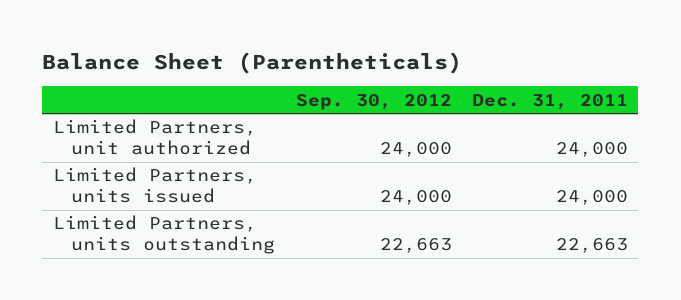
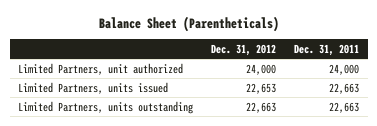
- | Sep. 30, 2012 | Dec. 31, 2011
+ | Dec. 31, 2012 | Dec. 31, 2011
- Limited Partners, units issued | 24,000 | 24,000
+ Limited Partners, units issued | 22,653 | 22,663

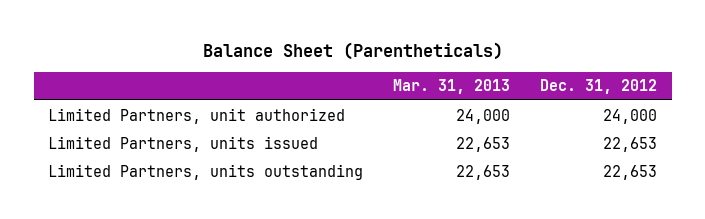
- | Dec. 31, 2012 | Dec. 31, 2011
+ | Mar. 31, 2013 | Dec. 31, 2012
- Limited Partners, units outstanding | 22,663 | 22,663
+ Limited Partners, units outstanding | 22,653 | 22,653

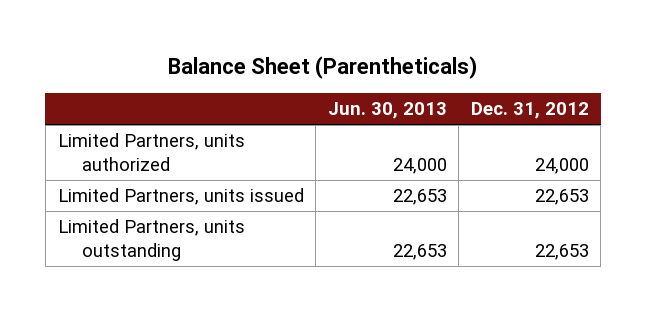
- | Mar. 31, 2013 | Dec. 31, 2012
+ | Jun. 30, 2013 | Dec. 31, 2012
- Limited Partners, unit authorized | 24,000 | 24,000
+ Limited Partners, units authorized | 24,000 | 24,000

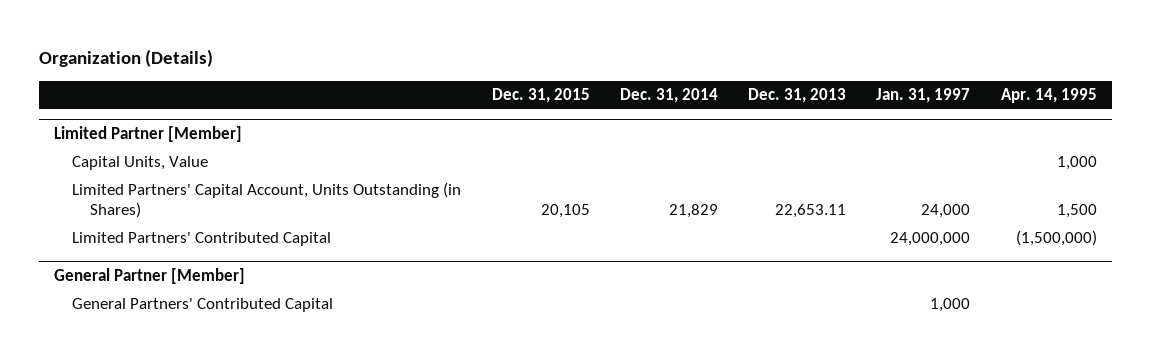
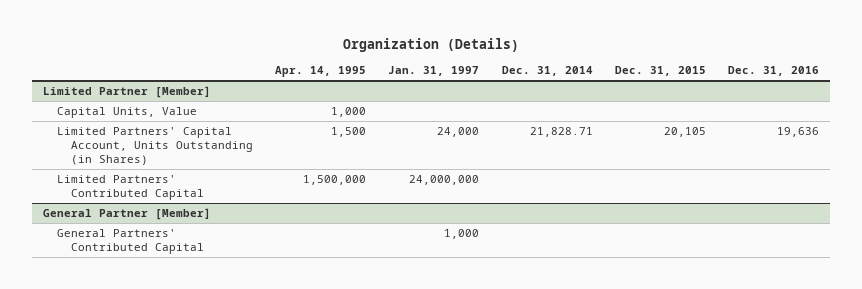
- | Dec. 31, 2015 | Dec. 31, 2014 | Dec. 31, 2013 | Jan. 31, 1997 | Apr. 14, 1995
+ | Apr. 14, 1995 | Jan. 31, 1997 | Dec. 31, 2014 | Dec. 31, 2015 | Dec. 31, 2016
@ Limited Partner [Member]
- Limited Partners' Capital Account, Units Outstanding (in Shares) | 20,105 | 21,829 | 22,653.11 | 24,000 | 1,500
- Limited Partners' Contributed Capital | | | | 24,000,000 | (1,500,000)
+ Limited Partners' Capital Account, Units Outstanding (in Shares) | 1,500 | 24,000 | 21,828.71 | 20,105 | 19,636
+ Limited Partners' Contributed Capital | 1,500,000 | 24,000,000 | | |

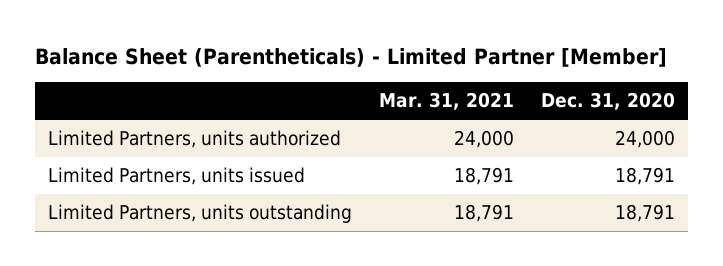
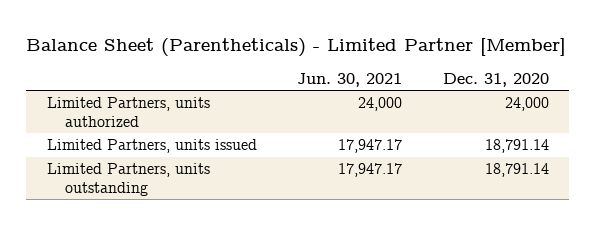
- | Mar. 31, 2021 | Dec. 31, 2020
+ | Jun. 30, 2021 | Dec. 31, 2020
- Limited Partners, units issued | 18,791 | 18,791
- Limited Partners, units outstanding | 18,791 | 18,791
+ Limited Partners, units issued | 17,947.17 | 18,791.14
+ Limited Partners, units outstanding | 17,947.17 | 18,791.14

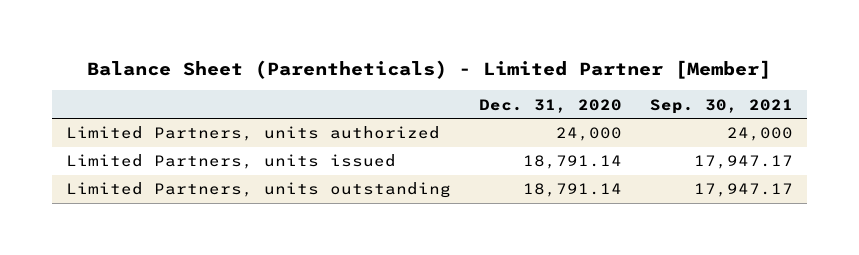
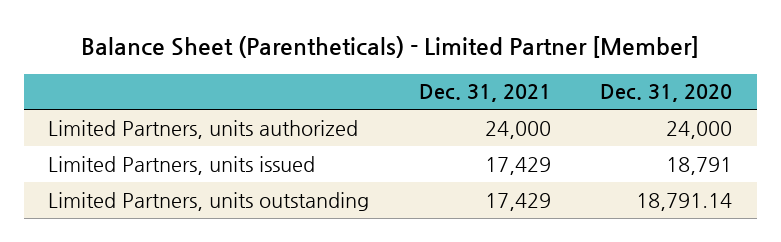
- | Dec. 31, 2020 | Sep. 30, 2021
+ | Dec. 31, 2021 | Dec. 31, 2020
- Limited Partners, units issued | 18,791.14 | 17,947.17
+ Limited Partners, units issued | 17,429 | 18,791

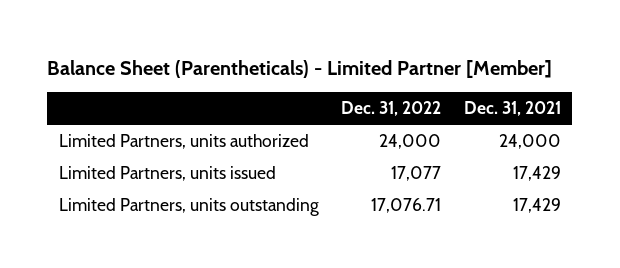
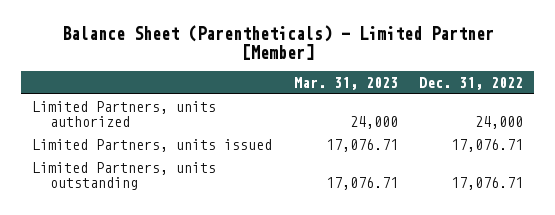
- | Dec. 31, 2022 | Dec. 31, 2021
+ | Mar. 31, 2023 | Dec. 31, 2022
- Limited Partners, units issued | 17,077 | 17,429
+ Limited Partners, units issued | 17,076.71 | 17,076.71

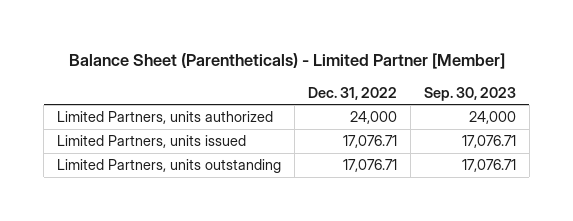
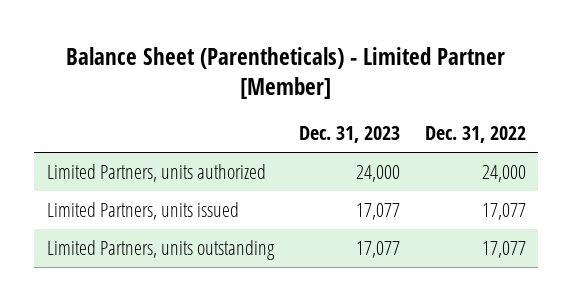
- | Dec. 31, 2022 | Sep. 30, 2023
+ | Dec. 31, 2023 | Dec. 31, 2022
- Limited Partners, units issued | 17,076.71 | 17,076.71
- Limited Partners, units outstanding | 17,076.71 | 17,076.71
+ Limited Partners, units issued | 17,077 | 17,077
+ Limited Partners, units outstanding | 17,077 | 17,077

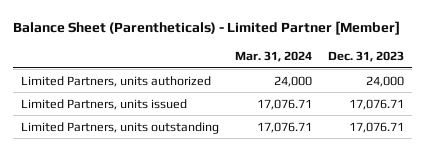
- | Dec. 31, 2023 | Dec. 31, 2022
+ | Mar. 31, 2024 | Dec. 31, 2023
- Limited Partners, units issued | 17,077 | 17,077
- Limited Partners, units outstanding | 17,077 | 17,077
+ Limited Partners, units issued | 17,076.71 | 17,076.71
+ Limited Partners, units outstanding | 17,076.71 | 17,076.71

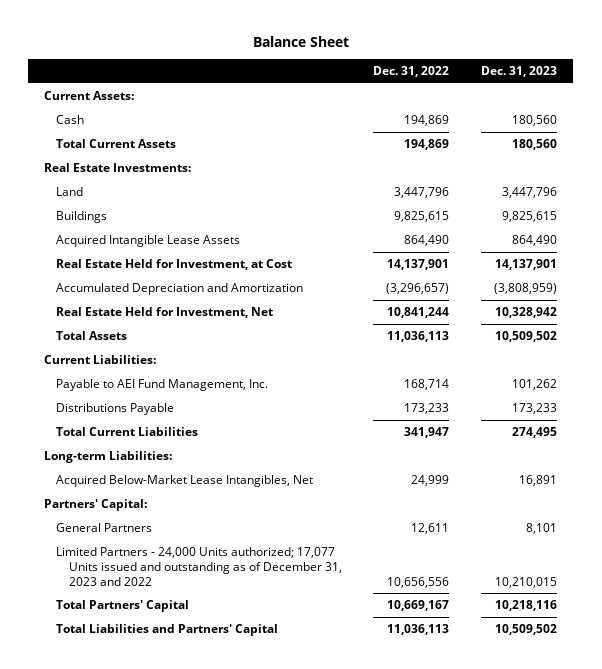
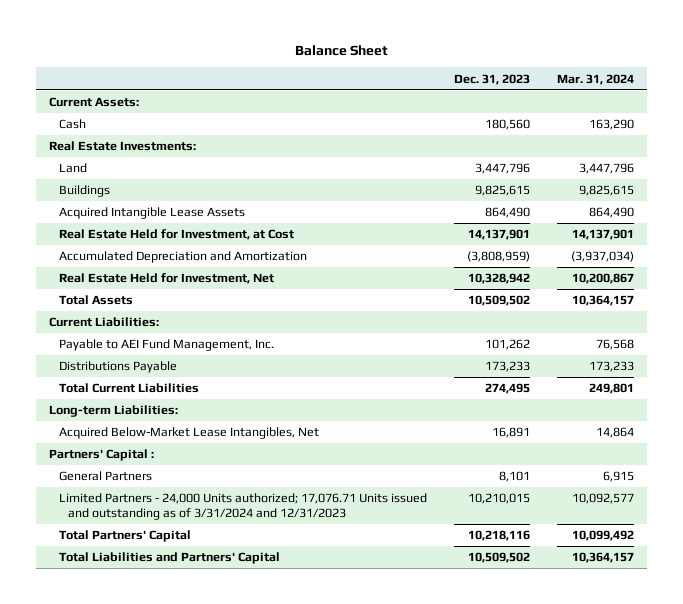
- | Dec. 31, 2022 | Dec. 31, 2023
+ | Dec. 31, 2023 | Mar. 31, 2024
- Total Current Assets | 194,869 | 180,560
- Partners' Capital:
+ Partners' Capital :
- Limited Partners - 24,000 Units authorized; 17,077 Units issued and outstanding as of December 31, 2023 and 2022 | 10,656,556 | 10,210,015
+ Limited Partners - 24,000 Units authorized; 17,076.71 Units issued and outstanding as of 3/31/2024 and 12/31/2023 | 10,210,015 | 10,092,577

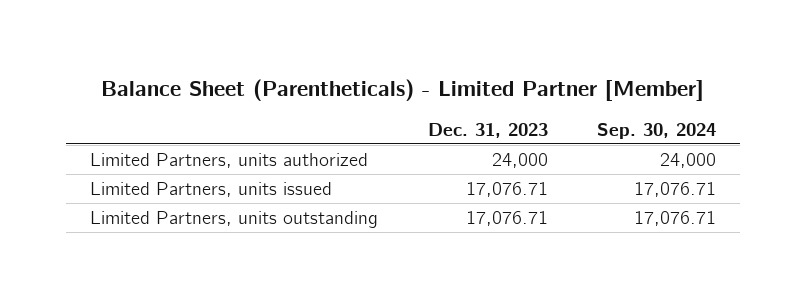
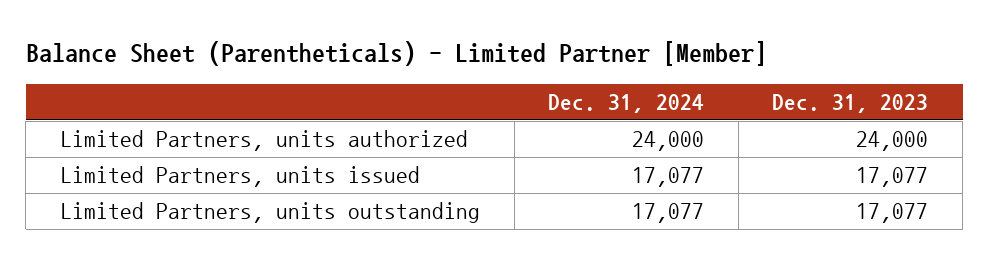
- | Dec. 31, 2023 | Sep. 30, 2024
+ | Dec. 31, 2024 | Dec. 31, 2023
- Limited Partners, units issued | 17,076.71 | 17,076.71
- Limited Partners, units outstanding | 17,076.71 | 17,076.71
+ Limited Partners, units issued | 17,077 | 17,077
+ Limited Partners, units outstanding | 17,077 | 17,077

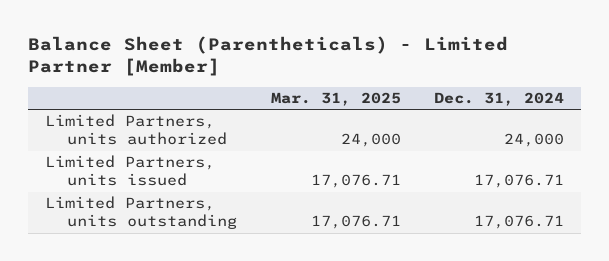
- | Dec. 31, 2024 | Dec. 31, 2023
+ | Mar. 31, 2025 | Dec. 31, 2024
- Limited Partners, units issued | 17,077 | 17,077
- Limited Partners, units outstanding | 17,077 | 17,077
+ Limited Partners, units issued | 17,076.71 | 17,076.71
+ Limited Partners, units outstanding | 17,076.71 | 17,076.71

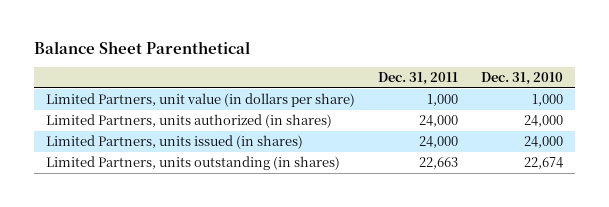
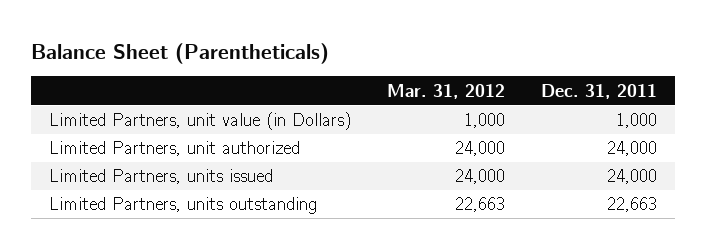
- Balance Sheet Parenthetical
+ Balance Sheet (Parentheticals)
- | Dec. 31, 2011 | Dec. 31, 2010
+ | Mar. 31, 2012 | Dec. 31, 2011
- Limited Partners, unit value (in dollars per share) | 1,000 | 1,000
- Limited Partners, units authorized (in shares) | 24,000 | 24,000
- Limited Partners, units issued (in shares) | 24,000 | 24,000
- Limited Partners, units outstanding (in shares) | 22,663 | 22,674
+ Limited Partners, unit value (in Dollars) | 1,000 | 1,000
+ Limited Partners, unit authorized | 24,000 | 24,000
+ Limited Partners, units issued | 24,000 | 24,000
+ Limited Partners, units outstanding | 22,663 | 22,663

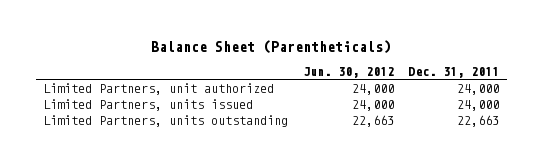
- | Mar. 31, 2012 | Dec. 31, 2011
+ | Jun. 30, 2012 | Dec. 31, 2011
- Limited Partners, unit value (in Dollars) | 1,000 | 1,000

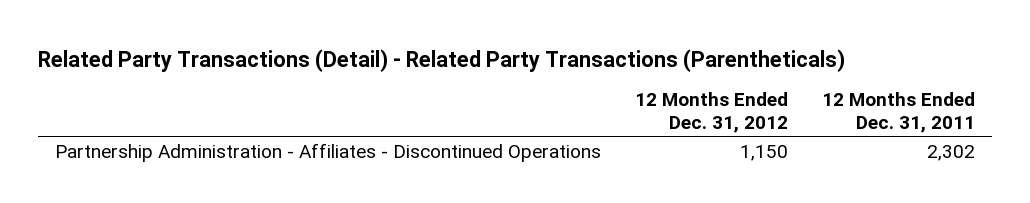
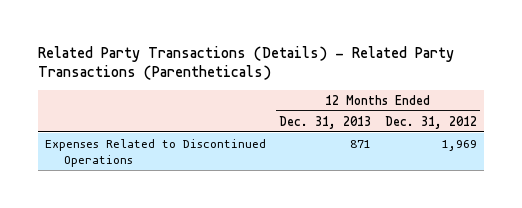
- Related Party Transactions (Detail) - Related Party Transactions (Parentheticals)
+ Related Party Transactions (Details) - Related Party Transactions (Parentheticals)
- | 12 Months Ended Dec. 31, 2012 | 12 Months Ended Dec. 31, 2011
+ | 12 Months Ended Dec. 31, 2013 | 12 Months Ended Dec. 31, 2012
- Partnership Administration - Affiliates - Discontinued Operations | 1,150 | 2,302
+ Expenses Related to Discontinued Operations | 871 | 1,969

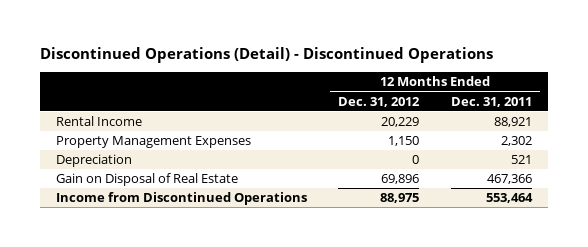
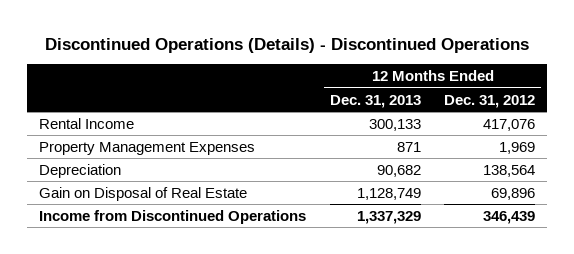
- Discontinued Operations (Detail) - Discontinued Operations
+ Discontinued Operations (Details) - Discontinued Operations
- | 12 Months Ended Dec. 31, 2012 | 12 Months Ended Dec. 31, 2011
+ | 12 Months Ended Dec. 31, 2013 | 12 Months Ended Dec. 31, 2012
- Rental Income | 20,229 | 88,921
- Property Management Expenses | 1,150 | 2,302
- Depreciation | 0 | 521
+ Rental Income | 300,133 | 417,076
+ Property Management Expenses | 871 | 1,969
+ Depreciation | 90,682 | 138,564
- Income from Discontinued Operations | 88,975 | 553,464
+ Income from Discontinued Operations | 1,337,329 | 346,439

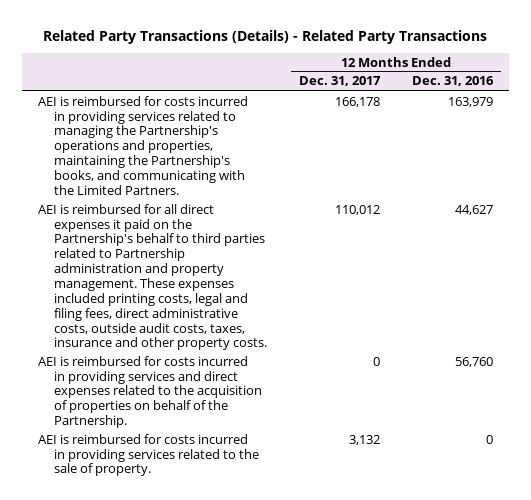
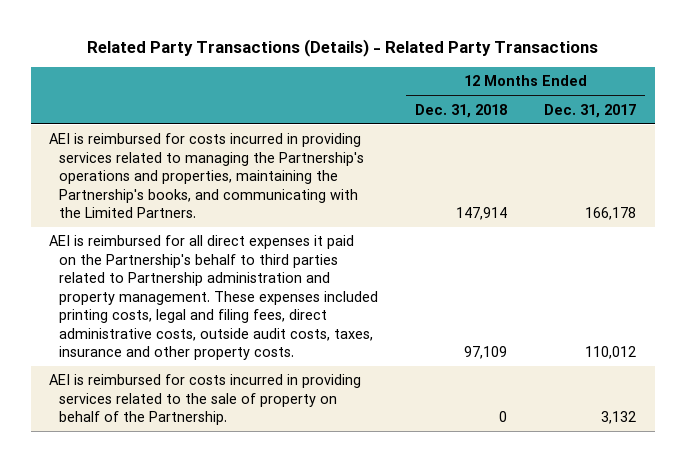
- | 12 Months Ended Dec. 31, 2017 | 12 Months Ended Dec. 31, 2016
+ | 12 Months Ended Dec. 31, 2018 | 12 Months Ended Dec. 31, 2017
- AEI is reimbursed for costs incurred in providing services and direct expenses related to the acquisition of properties on behalf of the Partnership. | 0 | 56,760
- AEI is reimbursed for costs incurred in providing services related to the sale of property. | 3,132 | 0
+ AEI is reimbursed for costs incurred in providing services related to the sale of property on behalf of the Partnership. | 0 | 3,132

